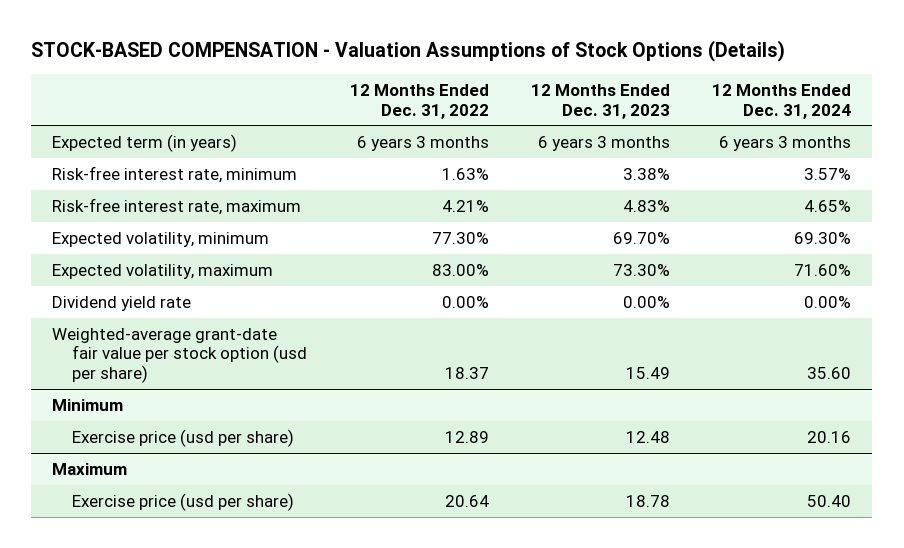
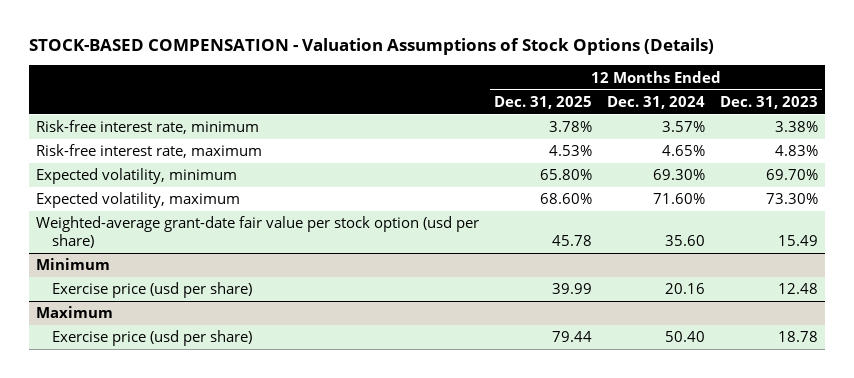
- | 12 Months Ended Dec. 31, 2022 | 12 Months Ended Dec. 31, 2023 | 12 Months Ended Dec. 31, 2024
+ | 12 Months Ended Dec. 31, 2025 | 12 Months Ended Dec. 31, 2024 | 12 Months Ended Dec. 31, 2023
- Expected term (in years) | 6 years 3 months | 6 years 3 months | 6 years 3 months
- Dividend yield rate | 0.00% | 0.00% | 0.00%

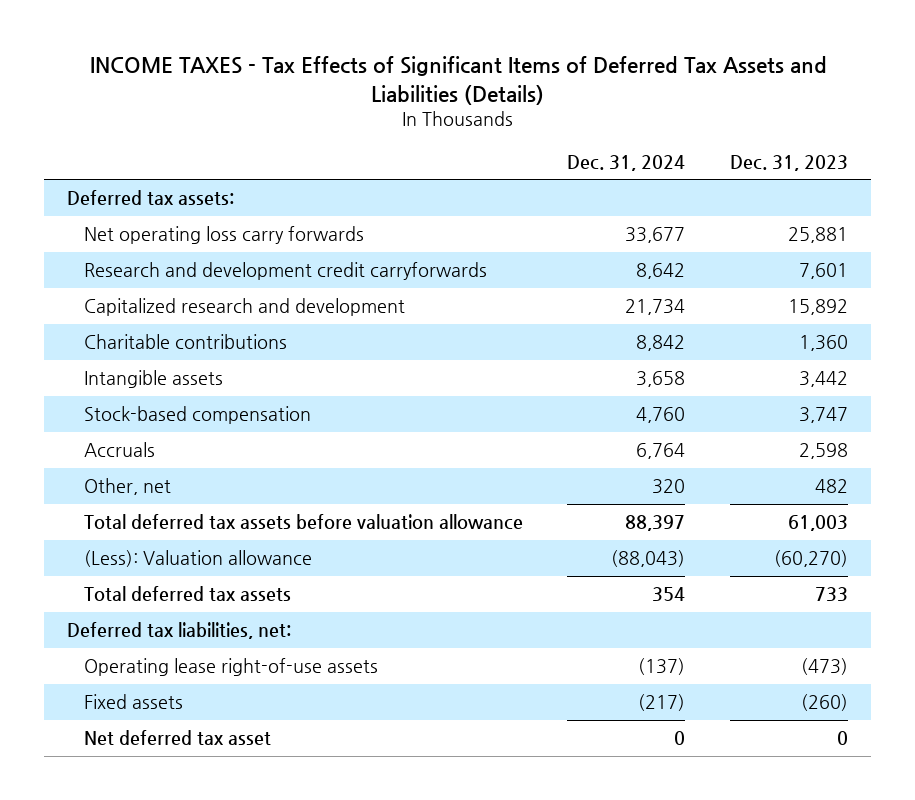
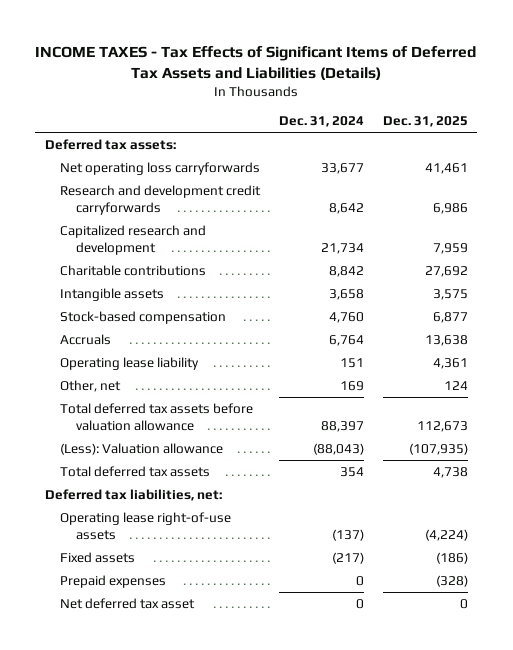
- | Dec. 31, 2024 | Dec. 31, 2023
+ | Dec. 31, 2024 | Dec. 31, 2025
- Net operating loss carry forwards | 33,677 | 25,881
+ Net operating loss carryforwards | 33,677 | 41,461
- Other, net | 320 | 482
+ Operating lease liability | 151 | 4,361
+ Other, net | 169 | 124
+ Prepaid expenses | 0 | (328)

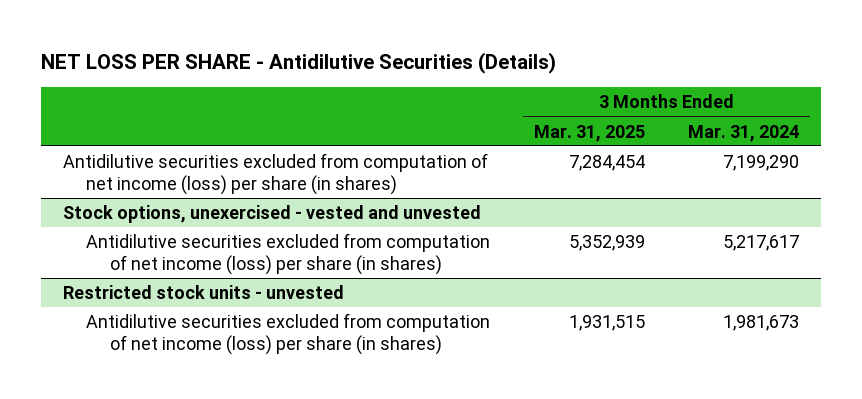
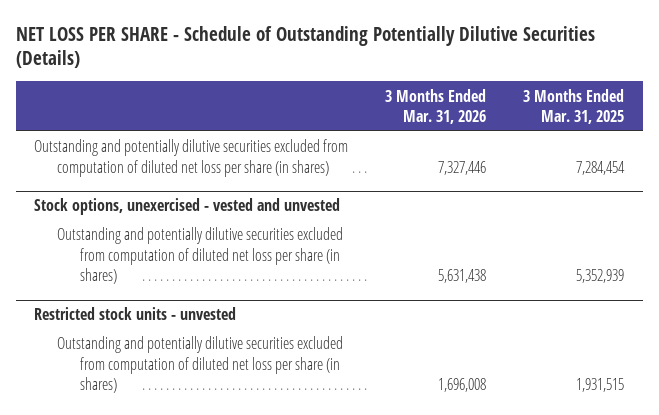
- NET LOSS PER SHARE - Antidilutive Securities (Details)
+ NET LOSS PER SHARE - Schedule of Outstanding Potentially Dilutive Securities (Details)
- | 3 Months Ended Mar. 31, 2025 | 3 Months Ended Mar. 31, 2024
+ | 3 Months Ended Mar. 31, 2026 | 3 Months Ended Mar. 31, 2025
- Antidilutive securities excluded from computation of net income (loss) per share (in shares) | 7,284,454 | 7,199,290
+ Outstanding and potentially dilutive securities excluded from computation of diluted net loss per share (in shares) | 7,327,446 | 7,284,454
@ Stock options, unexercised - vested and unvested
- Antidilutive securities excluded from computation of net income (loss) per share (in shares) | 5,352,939 | 5,217,617
+ Outstanding and potentially dilutive securities excluded from computation of diluted net loss per share (in shares) | 5,631,438 | 5,352,939
@ Restricted stock units - unvested
- Antidilutive securities excluded from computation of net income (loss) per share (in shares) | 1,931,515 | 1,981,673
+ Outstanding and potentially dilutive securities excluded from computation of diluted net loss per share (in shares) | 1,696,008 | 1,931,515

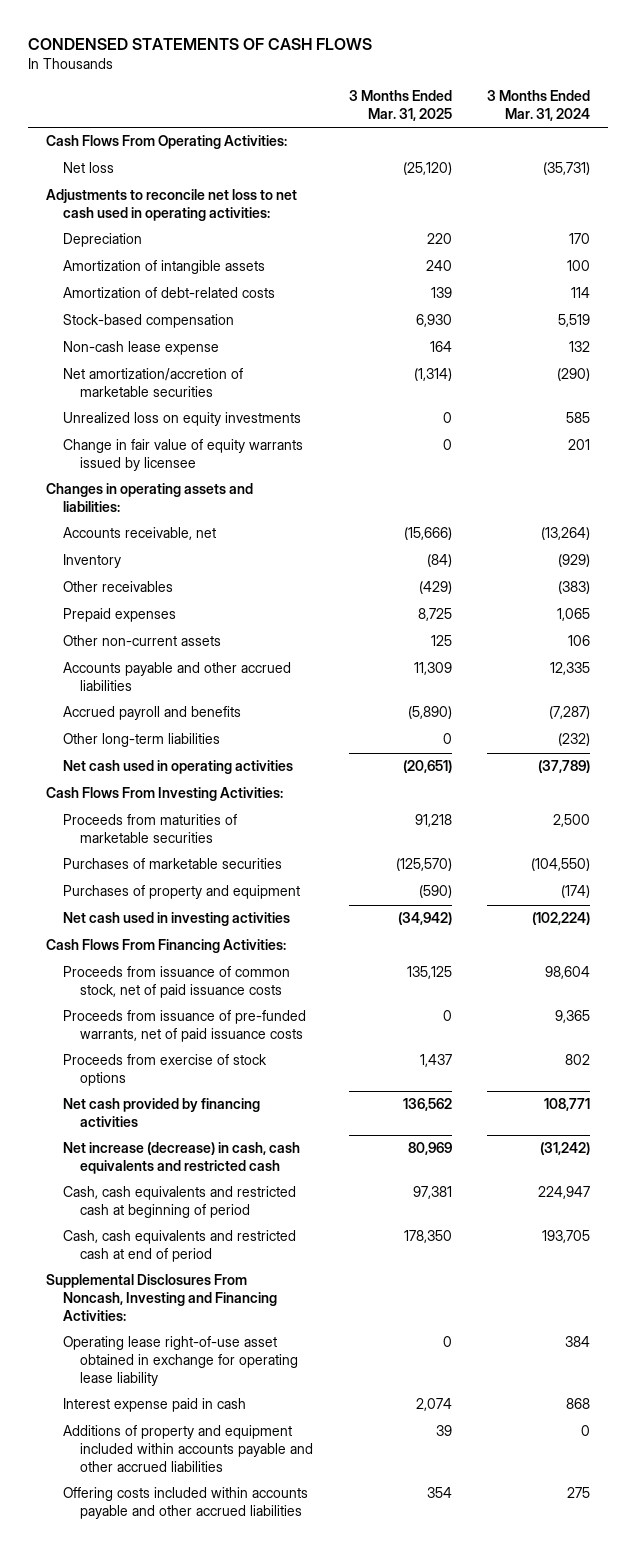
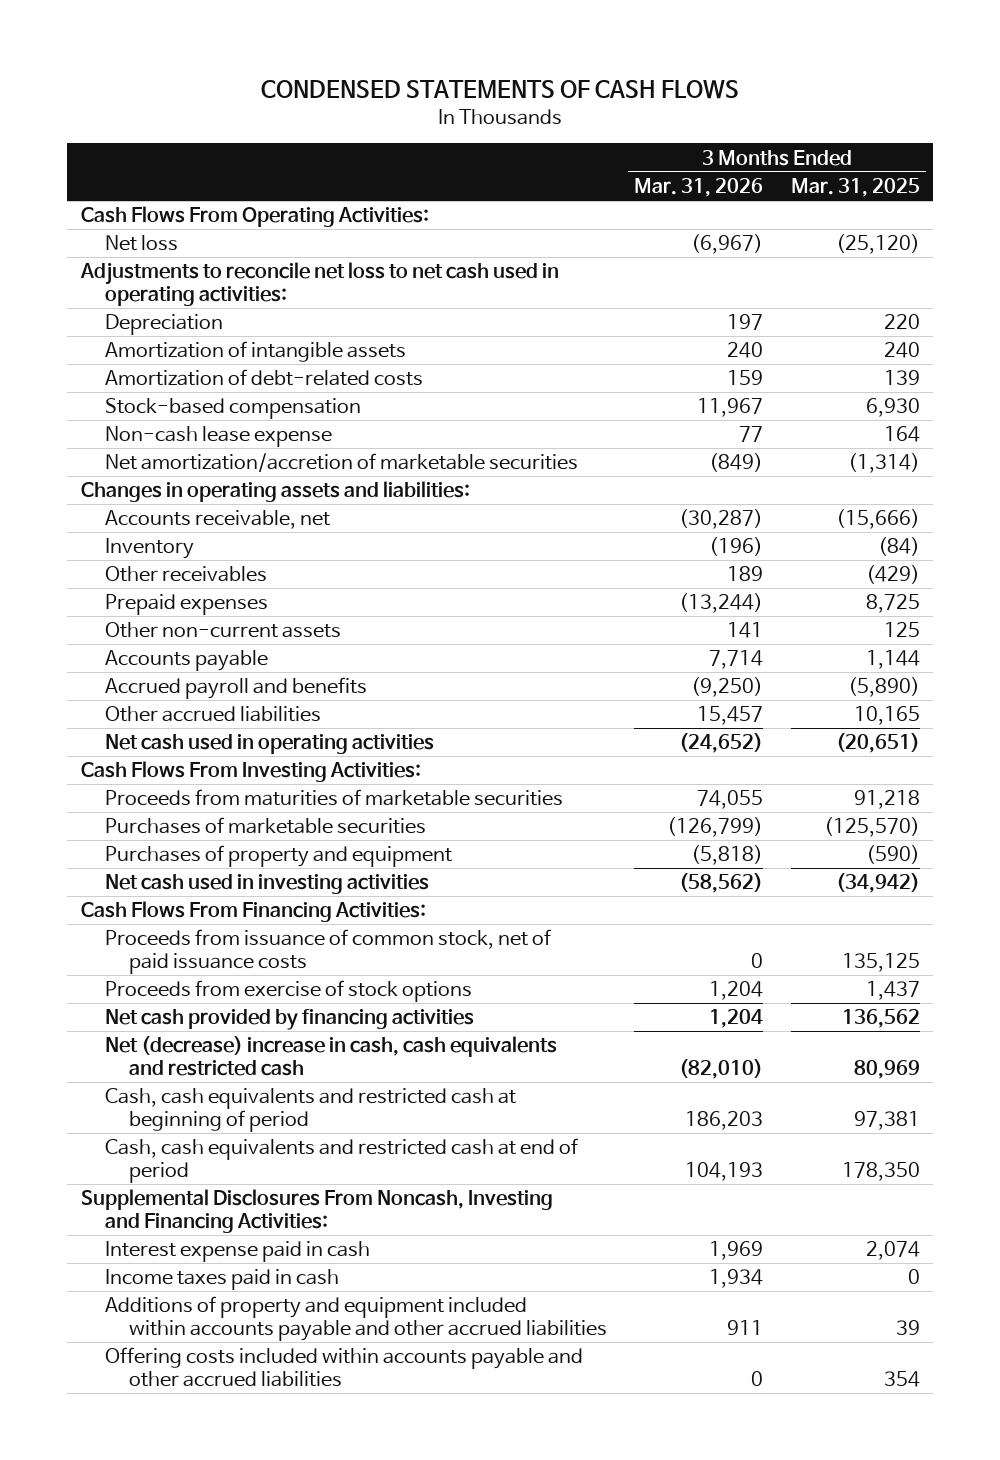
- | 3 Months Ended Mar. 31, 2025 | 3 Months Ended Mar. 31, 2024
+ | 3 Months Ended Mar. 31, 2026 | 3 Months Ended Mar. 31, 2025
- Unrealized loss on equity investments | 0 | 585
- Change in fair value of equity warrants issued by licensee | 0 | 201
- Accounts payable and other accrued liabilities | 11,309 | 12,335
+ Accounts payable | 7,714 | 1,144
- Other long-term liabilities | 0 | (232)
+ Other accrued liabilities | 15,457 | 10,165
- Proceeds from issuance of pre-funded warrants, net of paid issuance costs | 0 | 9,365
- Net increase (decrease) in cash, cash equivalents and restricted cash | 80,969 | (31,242)
+ Net (decrease) increase in cash, cash equivalents and restricted cash | (82,010) | 80,969
- Operating lease right-of-use asset obtained in exchange for operating lease liability | 0 | 384
+ Income taxes paid in cash | 1,934 | 0

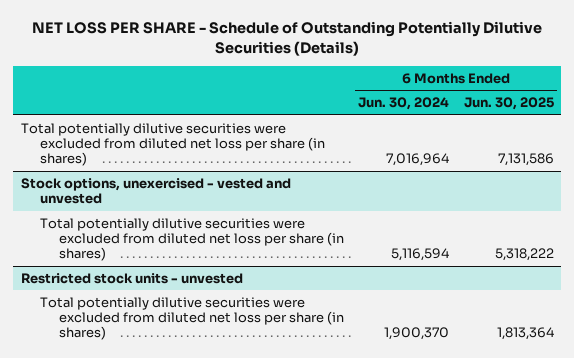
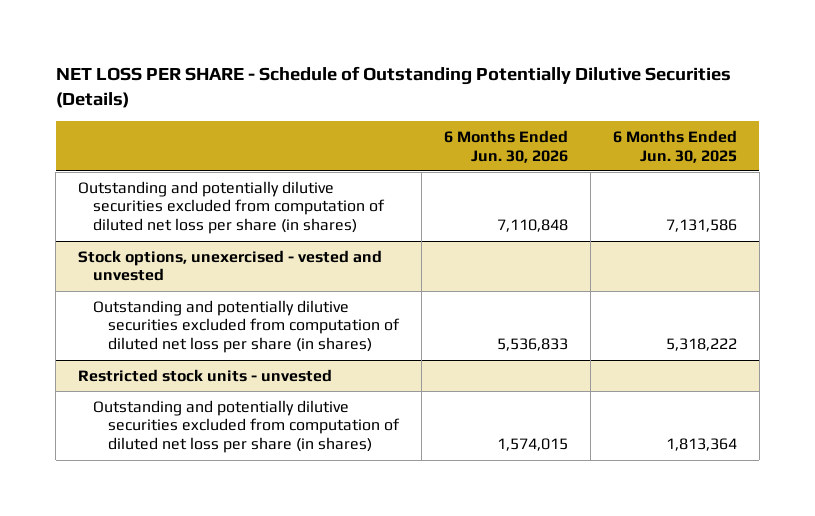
- | 6 Months Ended Jun. 30, 2024 | 6 Months Ended Jun. 30, 2025
+ | 6 Months Ended Jun. 30, 2026 | 6 Months Ended Jun. 30, 2025
- Total potentially dilutive securities were excluded from diluted net loss per share (in shares) | 7,016,964 | 7,131,586
+ Outstanding and potentially dilutive securities excluded from computation of diluted net loss per share (in shares) | 7,110,848 | 7,131,586
@ Stock options, unexercised - vested and unvested
- Total potentially dilutive securities were excluded from diluted net loss per share (in shares) | 5,116,594 | 5,318,222
+ Outstanding and potentially dilutive securities excluded from computation of diluted net loss per share (in shares) | 5,536,833 | 5,318,222
@ Restricted stock units - unvested
- Total potentially dilutive securities were excluded from diluted net loss per share (in shares) | 1,900,370 | 1,813,364
+ Outstanding and potentially dilutive securities excluded from computation of diluted net loss per share (in shares) | 1,574,015 | 1,813,364

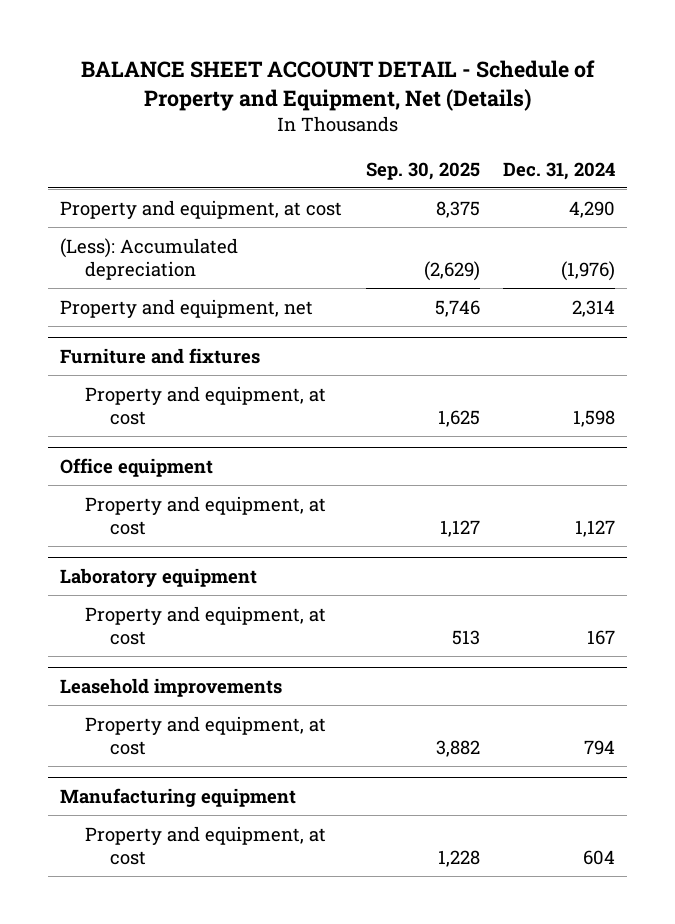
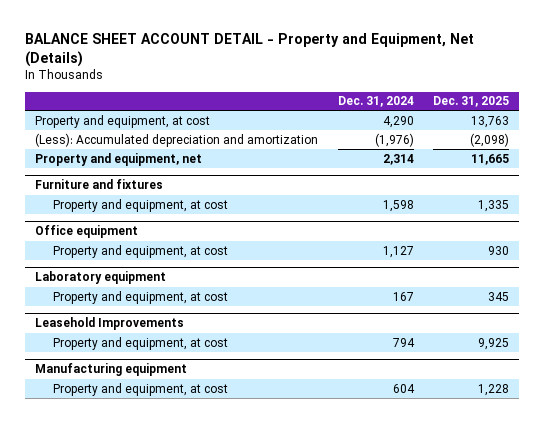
- BALANCE SHEET ACCOUNT DETAIL - Schedule of Property and Equipment, Net (Details)
+ BALANCE SHEET ACCOUNT DETAIL - Property and Equipment, Net (Details)
- | Sep. 30, 2025 | Dec. 31, 2024
+ | Dec. 31, 2024 | Dec. 31, 2025
- (Less): Accumulated depreciation | (2,629) | (1,976)
+ (Less): Accumulated depreciation and amortization | (1,976) | (2,098)
- Leasehold improvements
+ Leasehold Improvements

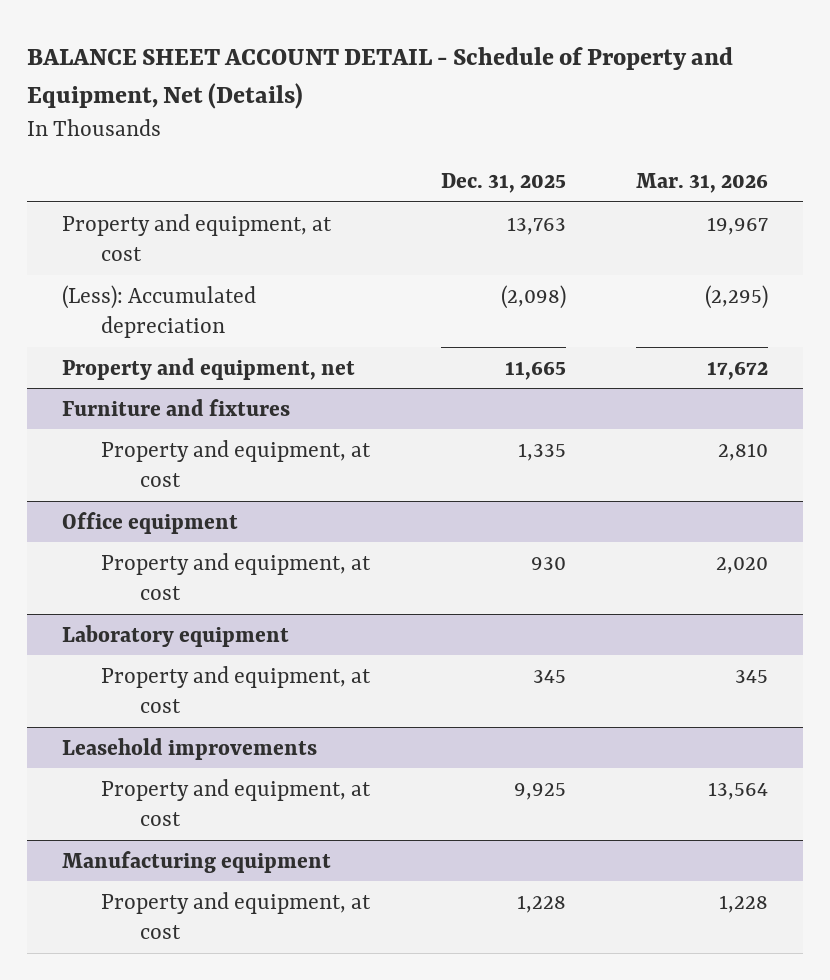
- BALANCE SHEET ACCOUNT DETAIL - Property and Equipment, Net (Details)
+ BALANCE SHEET ACCOUNT DETAIL - Schedule of Property and Equipment, Net (Details)
- | Dec. 31, 2024 | Dec. 31, 2025
+ | Dec. 31, 2025 | Mar. 31, 2026
- (Less): Accumulated depreciation and amortization | (1,976) | (2,098)
+ (Less): Accumulated depreciation | (2,098) | (2,295)
- Leasehold Improvements
+ Leasehold improvements

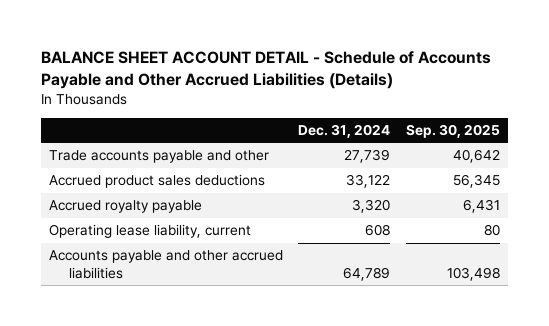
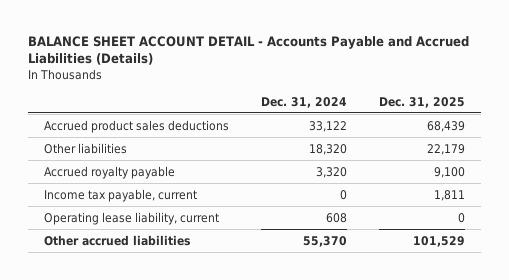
- BALANCE SHEET ACCOUNT DETAIL - Schedule of Accounts Payable and Other Accrued Liabilities (Details)
+ BALANCE SHEET ACCOUNT DETAIL - Accounts Payable and Accrued Liabilities (Details)
- | Dec. 31, 2024 | Sep. 30, 2025
+ | Dec. 31, 2024 | Dec. 31, 2025
- Trade accounts payable and other | 27,739 | 40,642
+ Other liabilities | 18,320 | 22,179
+ Income tax payable, current | 0 | 1,811
- Accounts payable and other accrued liabilities | 64,789 | 103,498
+ Other accrued liabilities | 55,370 | 101,529

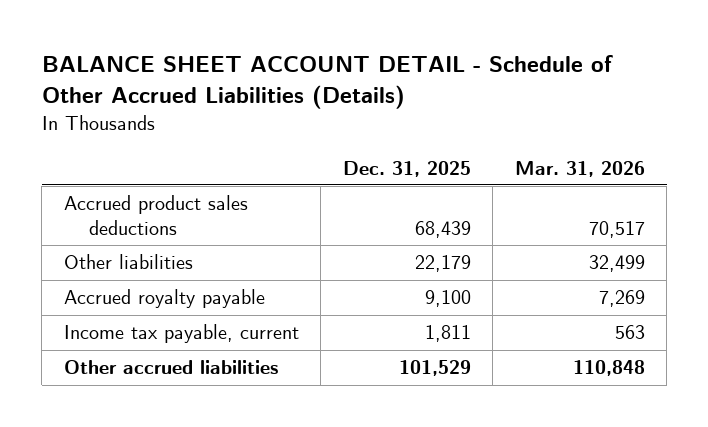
- BALANCE SHEET ACCOUNT DETAIL - Accounts Payable and Accrued Liabilities (Details)
+ BALANCE SHEET ACCOUNT DETAIL - Schedule of Other Accrued Liabilities (Details)
- | Dec. 31, 2024 | Dec. 31, 2025
+ | Dec. 31, 2025 | Mar. 31, 2026
- Operating lease liability, current | 608 | 0

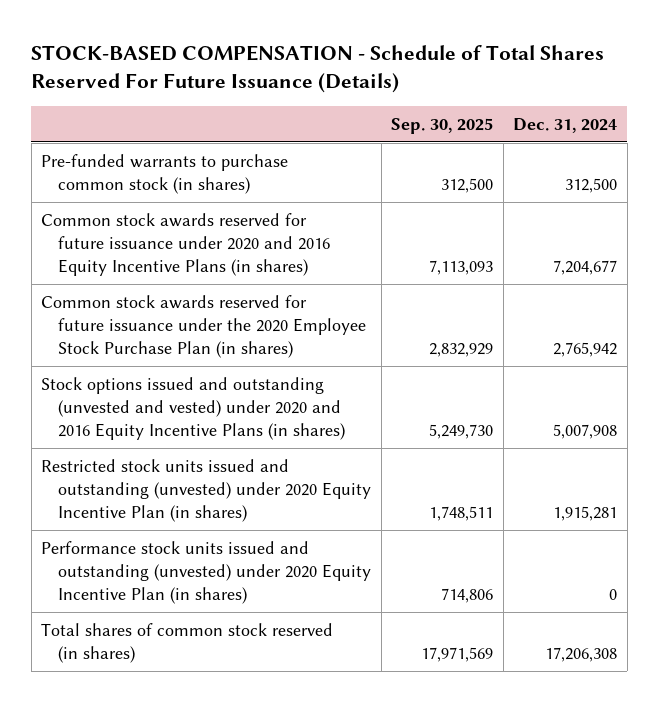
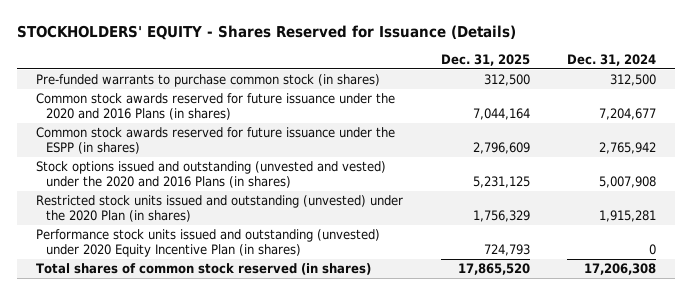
- STOCK-BASED COMPENSATION - Schedule of Total Shares Reserved For Future Issuance (Details)
+ STOCKHOLDERS' EQUITY - Shares Reserved for Issuance (Details)
- | Sep. 30, 2025 | Dec. 31, 2024
+ | Dec. 31, 2025 | Dec. 31, 2024
- Common stock awards reserved for future issuance under 2020 and 2016 Equity Incentive Plans (in shares) | 7,113,093 | 7,204,677
- Common stock awards reserved for future issuance under the 2020 Employee Stock Purchase Plan (in shares) | 2,832,929 | 2,765,942
- Stock options issued and outstanding (unvested and vested) under 2020 and 2016 Equity Incentive Plans (in shares) | 5,249,730 | 5,007,908
- Restricted stock units issued and outstanding (unvested) under 2020 Equity Incentive Plan (in shares) | 1,748,511 | 1,915,281
+ Common stock awards reserved for future issuance under the 2020 and 2016 Plans (in shares) | 7,044,164 | 7,204,677
+ Common stock awards reserved for future issuance under the ESPP (in shares) | 2,796,609 | 2,765,942
+ Stock options issued and outstanding (unvested and vested) under the 2020 and 2016 Plans (in shares) | 5,231,125 | 5,007,908
+ Restricted stock units issued and outstanding (unvested) under the 2020 Plan (in shares) | 1,756,329 | 1,915,281

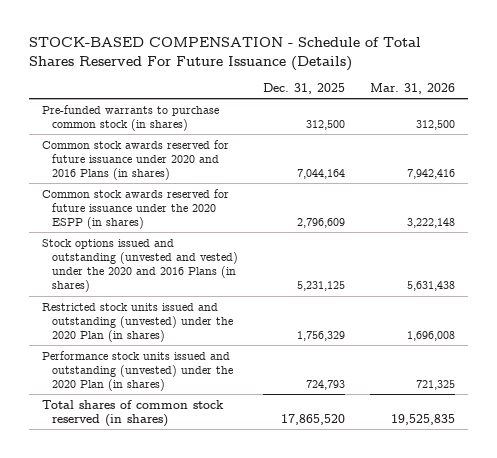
- STOCKHOLDERS' EQUITY - Shares Reserved for Issuance (Details)
+ STOCK-BASED COMPENSATION - Schedule of Total Shares Reserved For Future Issuance (Details)
- | Dec. 31, 2025 | Dec. 31, 2024
+ | Dec. 31, 2025 | Mar. 31, 2026
- Common stock awards reserved for future issuance under the 2020 and 2016 Plans (in shares) | 7,044,164 | 7,204,677
- Common stock awards reserved for future issuance under the ESPP (in shares) | 2,796,609 | 2,765,942
+ Common stock awards reserved for future issuance under 2020 and 2016 Plans (in shares) | 7,044,164 | 7,942,416
+ Common stock awards reserved for future issuance under the 2020 ESPP (in shares) | 2,796,609 | 3,222,148
- Performance stock units issued and outstanding (unvested) under 2020 Equity Incentive Plan (in shares) | 724,793 | 0
+ Performance stock units issued and outstanding (unvested) under the 2020 Plan (in shares) | 724,793 | 721,325

